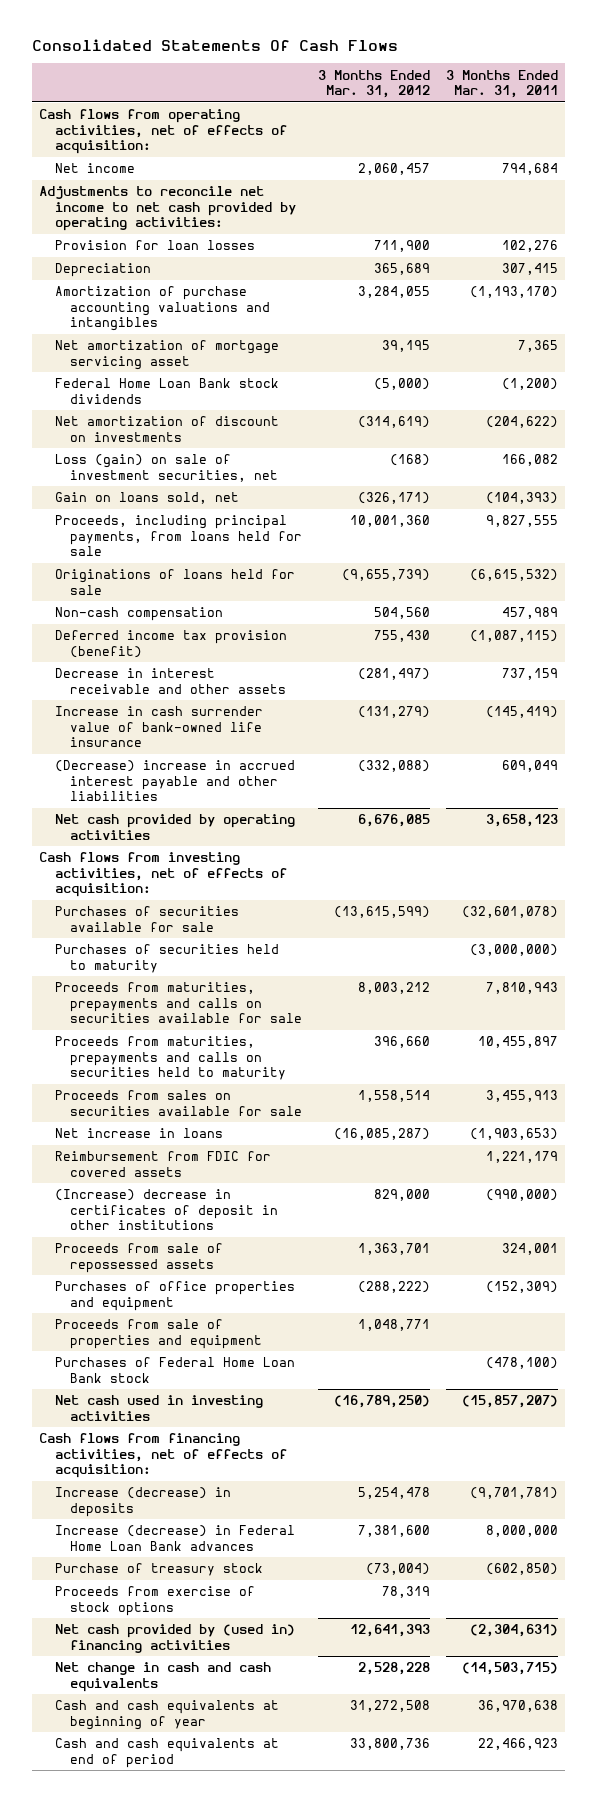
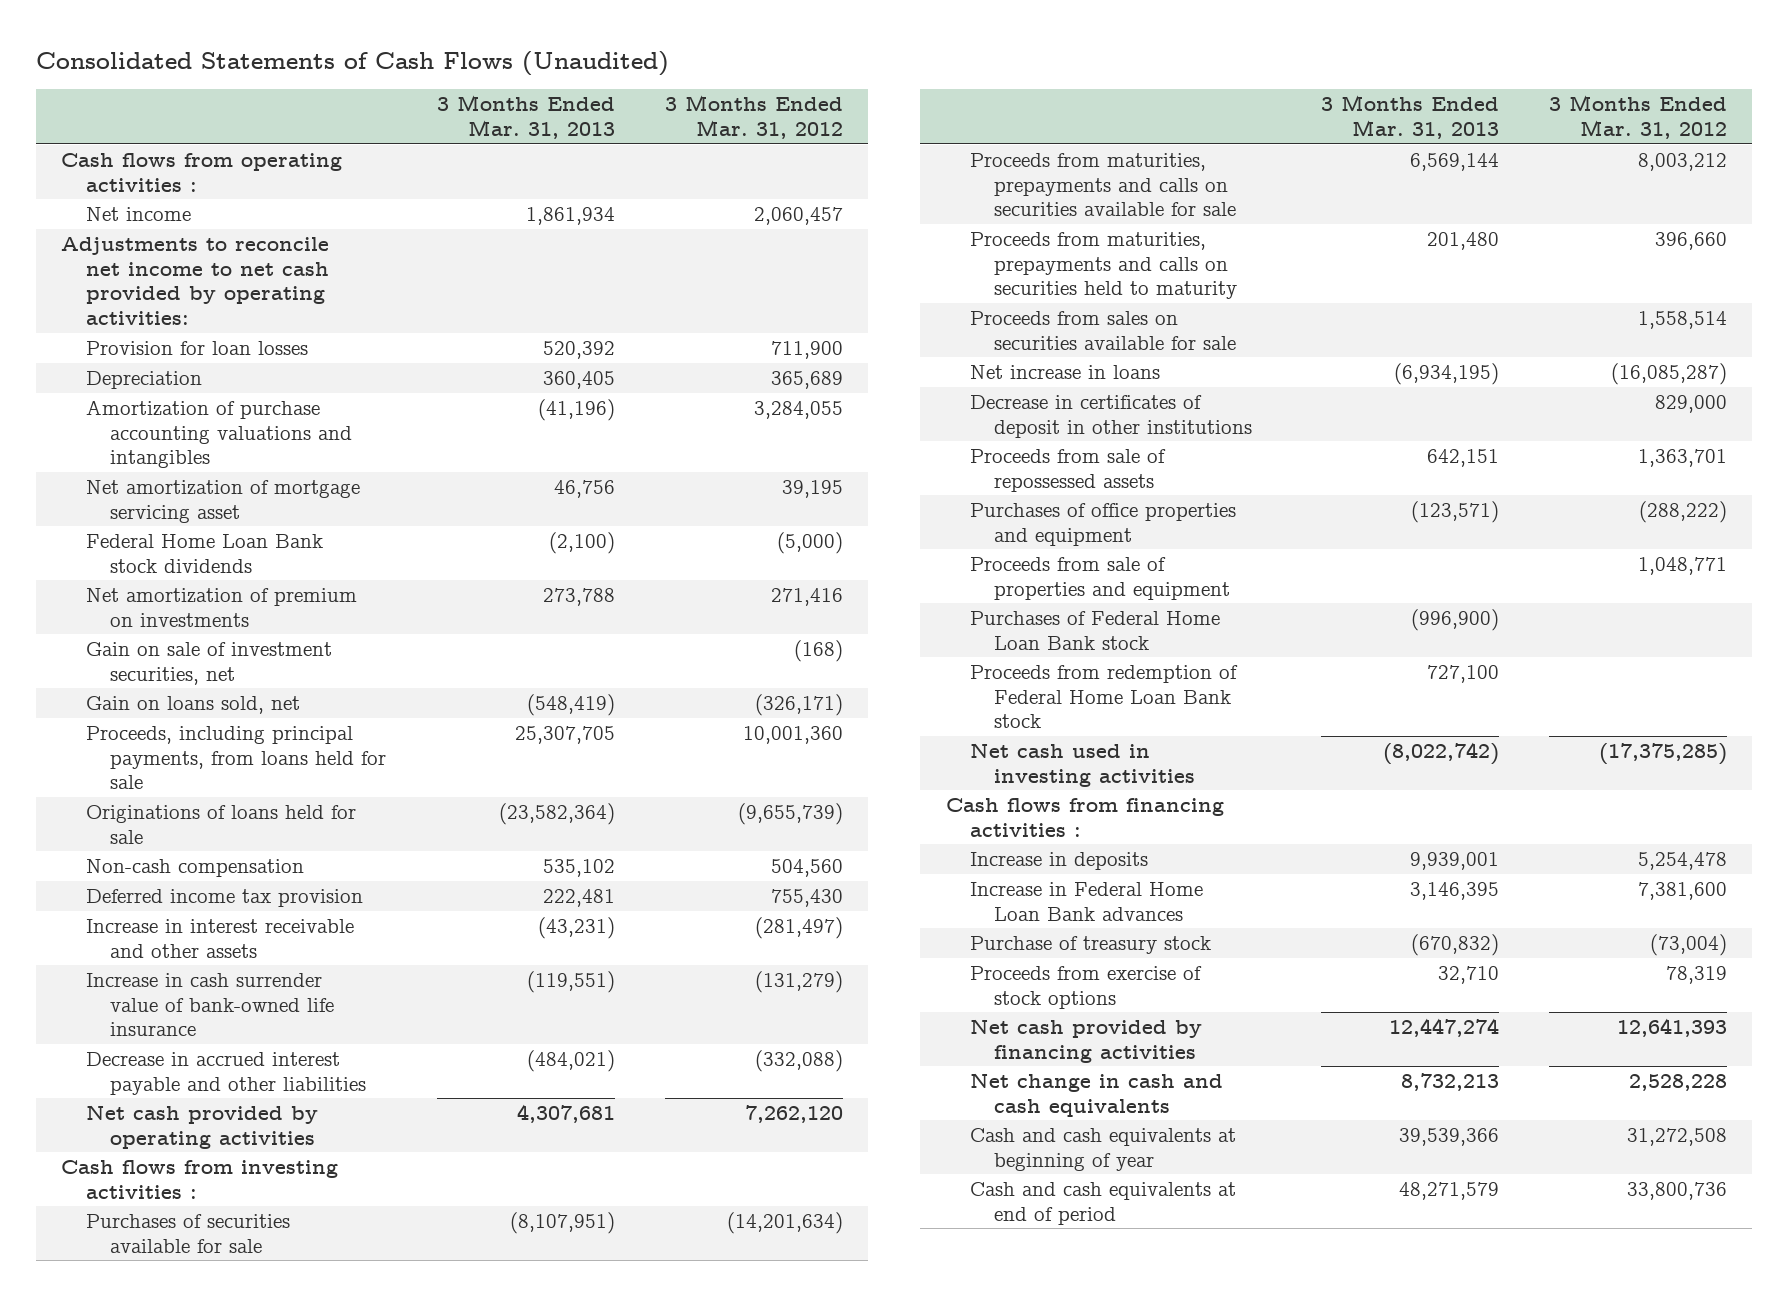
- Consolidated Statements Of Cash Flows
+ Consolidated Statements of Cash Flows (Unaudited)
- | 3 Months Ended Mar. 31, 2012 | 3 Months Ended Mar. 31, 2011
+ | 3 Months Ended Mar. 31, 2013 | 3 Months Ended Mar. 31, 2012
- Cash flows from operating activities, net of effects of acquisition:
+ Cash flows from operating activities :
- Net amortization of discount on investments | (314,619) | (204,622)
- Loss (gain) on sale of investment securities, net | (168) | 166,082
+ Net amortization of premium on investments | 273,788 | 271,416
+ Gain on sale of investment securities, net | | (168)
- Deferred income tax provision (benefit) | 755,430 | (1,087,115)
- Decrease in interest receivable and other assets | (281,497) | 737,159
+ Deferred income tax provision | 222,481 | 755,430
+ Increase in interest receivable and other assets | (43,231) | (281,497)
- (Decrease) increase in accrued interest payable and other liabilities | (332,088) | 609,049
- Net cash provided by operating activities | 6,676,085 | 3,658,123
- Cash flows from investing activities, net of effects of acquisition:
- Purchases of securities available for sale | (13,615,599) | (32,601,078)
- Purchases of securities held to maturity | | (3,000,000)
+ Decrease in accrued interest payable and other liabilities | (484,021) | (332,088)
+ Net cash provided by operating activities | 4,307,681 | 7,262,120
+ Cash flows from investing activities :
+ Purchases of securities available for sale | (8,107,951) | (14,201,634)
- Reimbursement from FDIC for covered assets | | 1,221,179
- (Increase) decrease in certificates of deposit in other institutions | 829,000 | (990,000)
+ Decrease in certificates of deposit in other institutions | | 829,000
- Net cash used in investing activities | (16,789,250) | (15,857,207)
- Cash flows from financing activities, net of effects of acquisition:
- Increase (decrease) in deposits | 5,254,478 | (9,701,781)
- Increase (decrease) in Federal Home Loan Bank advances | 7,381,600 | 8,000,000
+ Proceeds from redemption of Federal Home Loan Bank stock | 727,100 |
+ Net cash used in investing activities | (8,022,742) | (17,375,285)
+ Cash flows from financing activities :
+ Increase in deposits | 9,939,001 | 5,254,478
+ Increase in Federal Home Loan Bank advances | 3,146,395 | 7,381,600
- Net cash provided by (used in) financing activities | 12,641,393 | (2,304,631)
+ Net cash provided by financing activities | 12,447,274 | 12,641,393

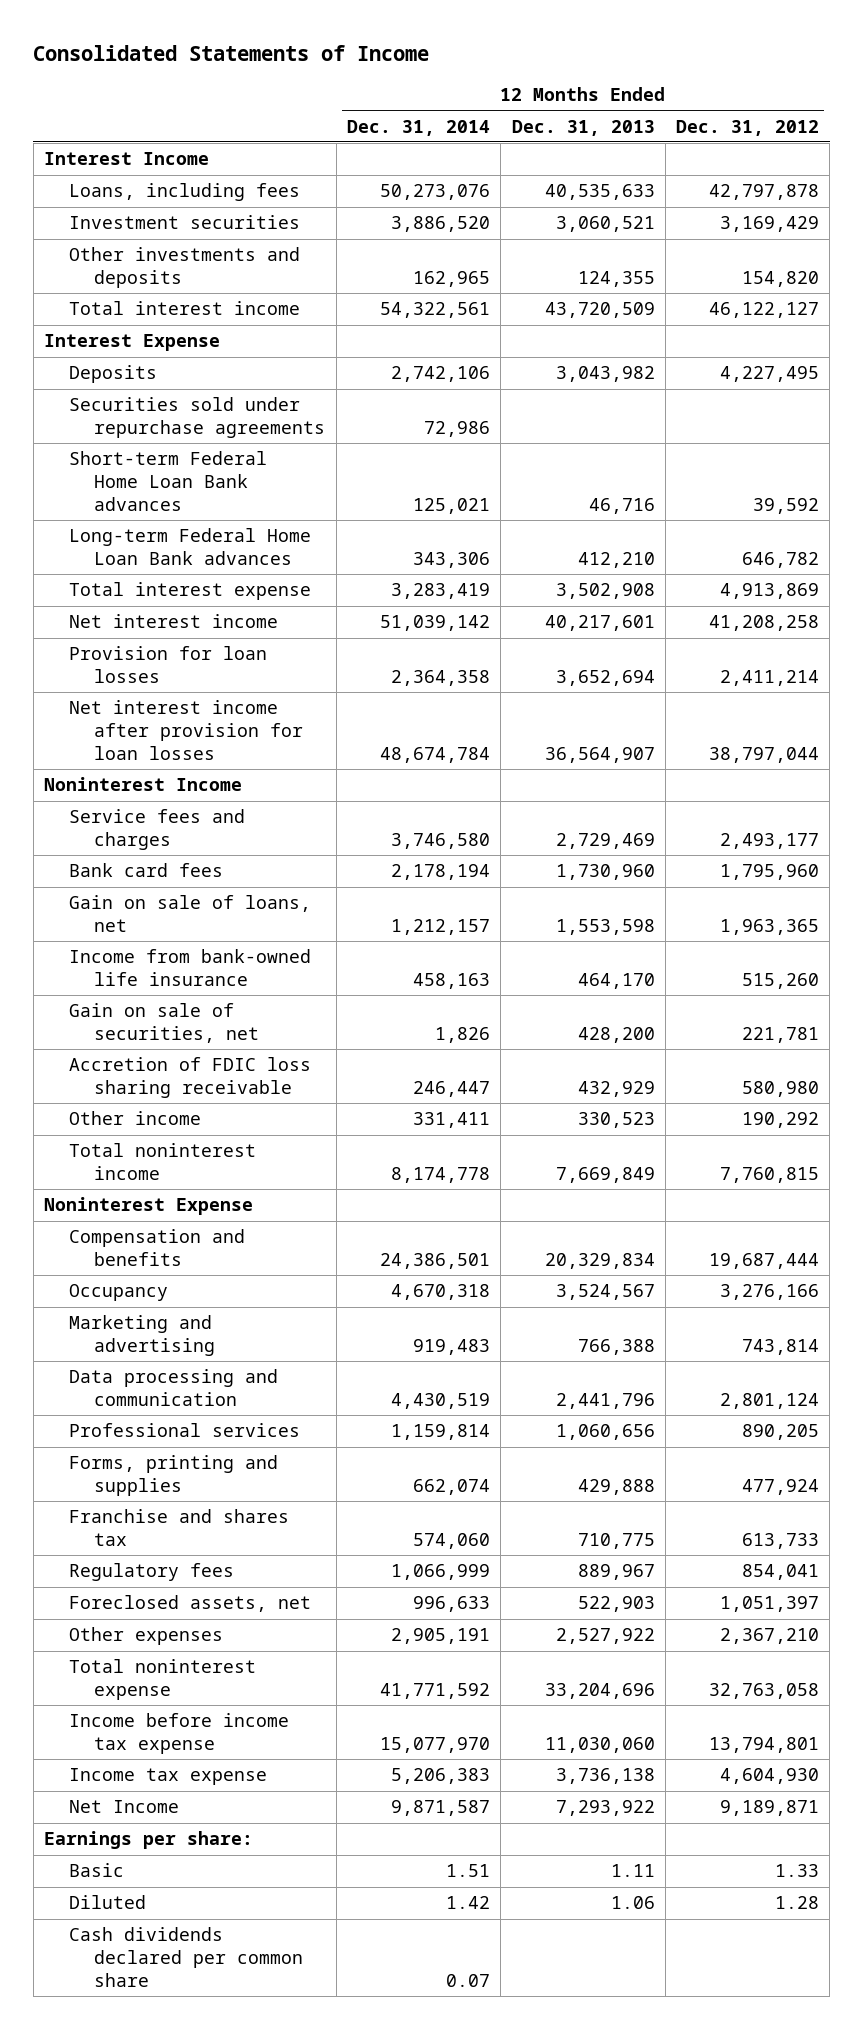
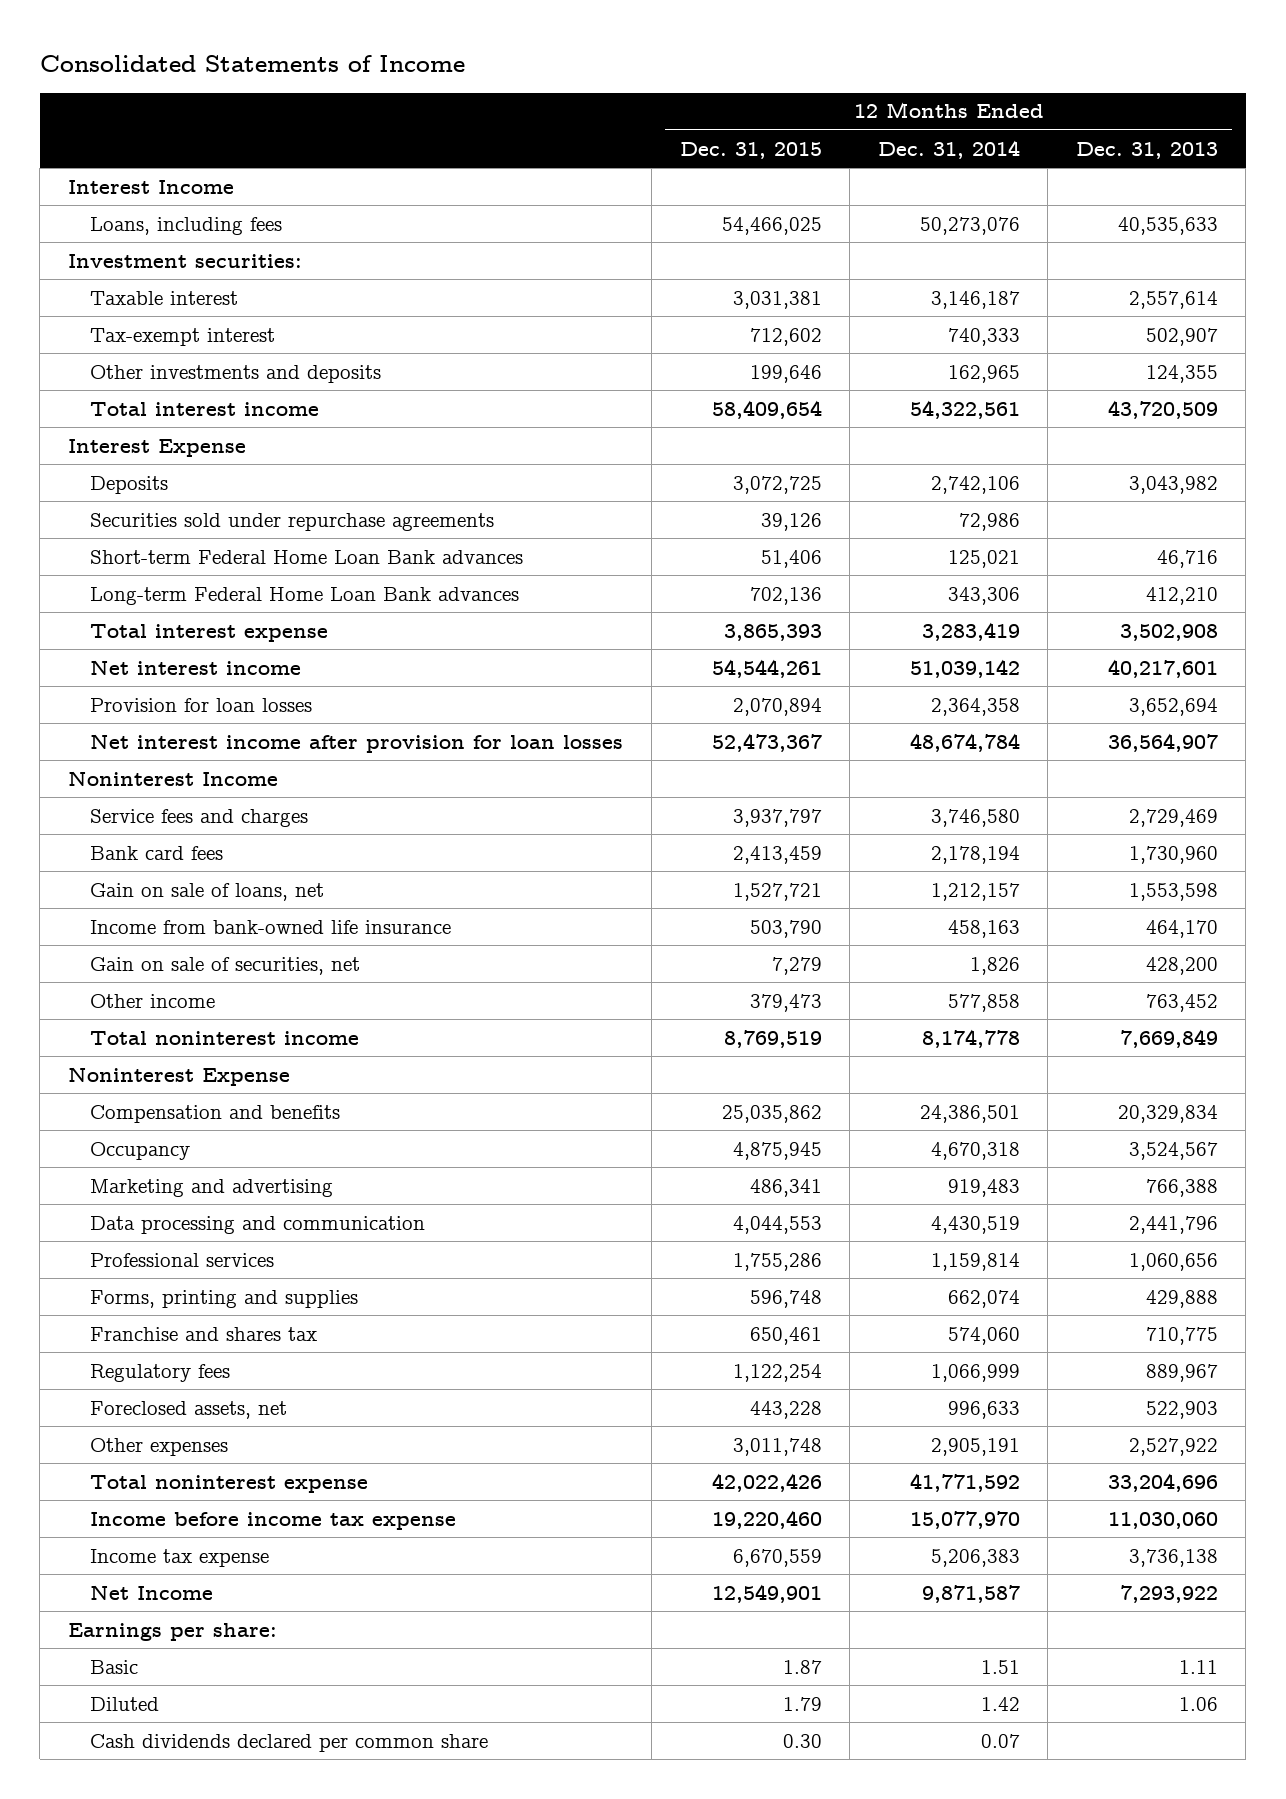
- | 12 Months Ended Dec. 31, 2014 | 12 Months Ended Dec. 31, 2013 | 12 Months Ended Dec. 31, 2012
+ | 12 Months Ended Dec. 31, 2015 | 12 Months Ended Dec. 31, 2014 | 12 Months Ended Dec. 31, 2013
- Investment securities | 3,886,520 | 3,060,521 | 3,169,429
+ Investment securities:
+ Taxable interest | 3,031,381 | 3,146,187 | 2,557,614
+ Tax-exempt interest | 712,602 | 740,333 | 502,907
- Accretion of FDIC loss sharing receivable | 246,447 | 432,929 | 580,980
- Other income | 331,411 | 330,523 | 190,292
+ Other income | 379,473 | 577,858 | 763,452

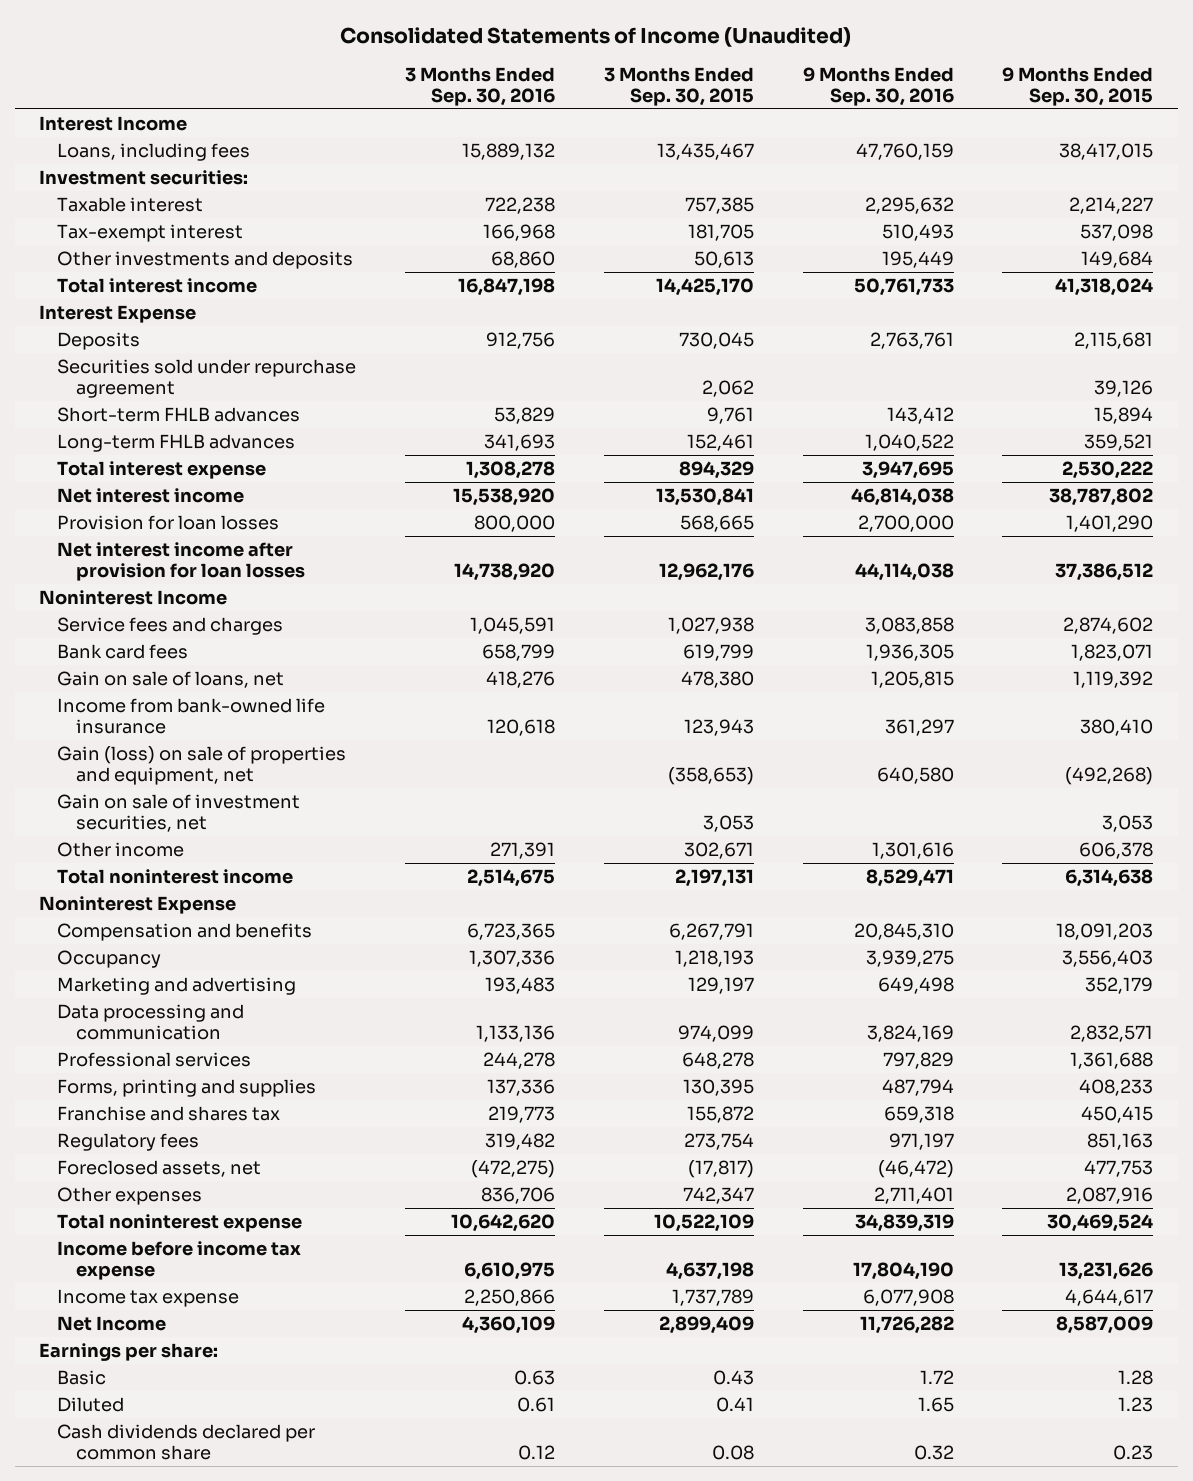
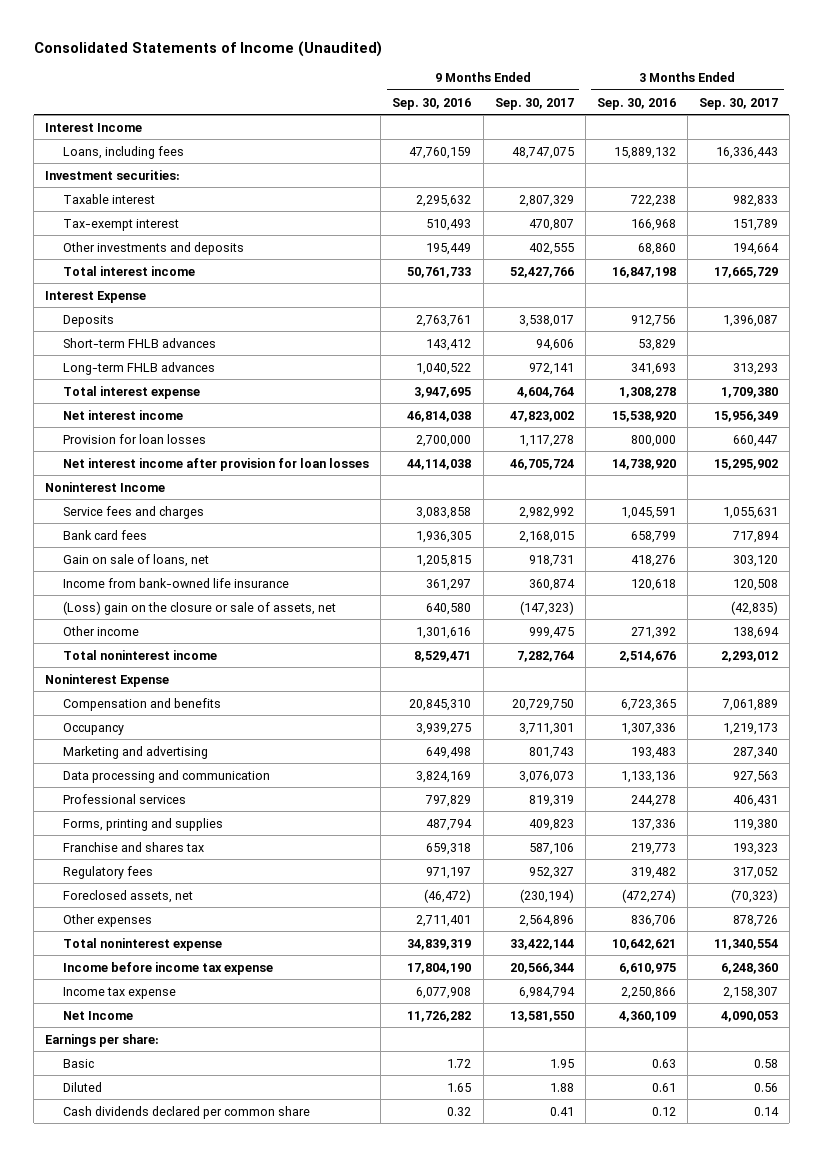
- | 3 Months Ended Sep. 30, 2016 | 3 Months Ended Sep. 30, 2015 | 9 Months Ended Sep. 30, 2016 | 9 Months Ended Sep. 30, 2015
+ | 9 Months Ended Sep. 30, 2016 | 9 Months Ended Sep. 30, 2017 | 3 Months Ended Sep. 30, 2016 | 3 Months Ended Sep. 30, 2017
- Securities sold under repurchase agreement | | 2,062 | | 39,126
- Gain (loss) on sale of properties and equipment, net | | (358,653) | 640,580 | (492,268)
- Gain on sale of investment securities, net | | 3,053 | | 3,053
- Other income | 271,391 | 302,671 | 1,301,616 | 606,378
- Total noninterest income | 2,514,675 | 2,197,131 | 8,529,471 | 6,314,638
+ (Loss) gain on the closure or sale of assets, net | 640,580 | (147,323) | | (42,835)
+ Other income | 1,301,616 | 999,475 | 271,392 | 138,694
+ Total noninterest income | 8,529,471 | 7,282,764 | 2,514,676 | 2,293,012
- Foreclosed assets, net | (472,275) | (17,817) | (46,472) | 477,753
+ Foreclosed assets, net | (46,472) | (230,194) | (472,274) | (70,323)
- Total noninterest expense | 10,642,620 | 10,522,109 | 34,839,319 | 30,469,524
+ Total noninterest expense | 34,839,319 | 33,422,144 | 10,642,621 | 11,340,554

